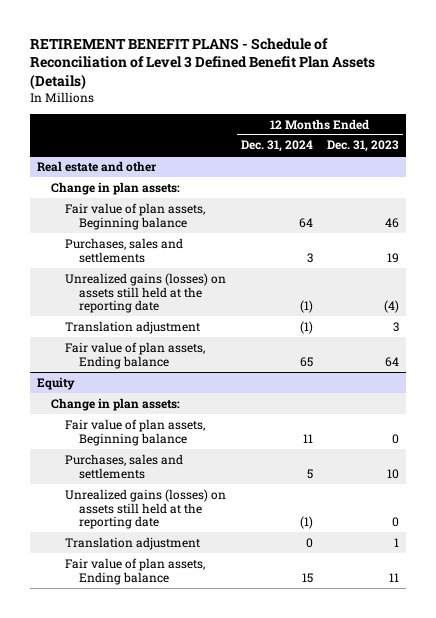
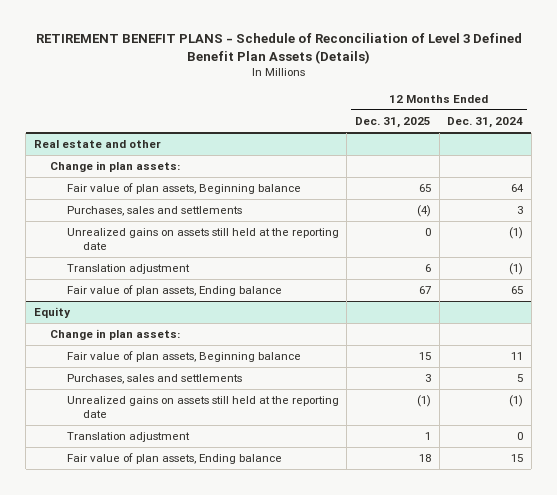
- | 12 Months Ended Dec. 31, 2024 | 12 Months Ended Dec. 31, 2023
+ | 12 Months Ended Dec. 31, 2025 | 12 Months Ended Dec. 31, 2024
@ Real estate and other
- Unrealized gains (losses) on assets still held at the reporting date | (1) | (4)
+ Unrealized gains on assets still held at the reporting date | 0 | (1)
@ Equity
- Unrealized gains (losses) on assets still held at the reporting date | (1) | 0
+ Unrealized gains on assets still held at the reporting date | (1) | (1)

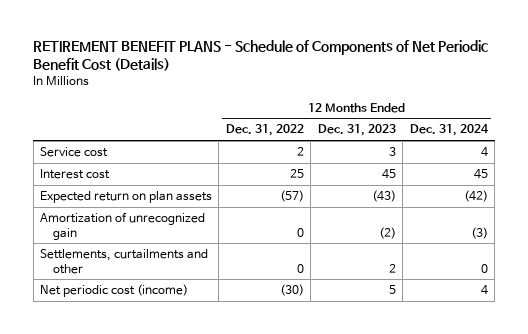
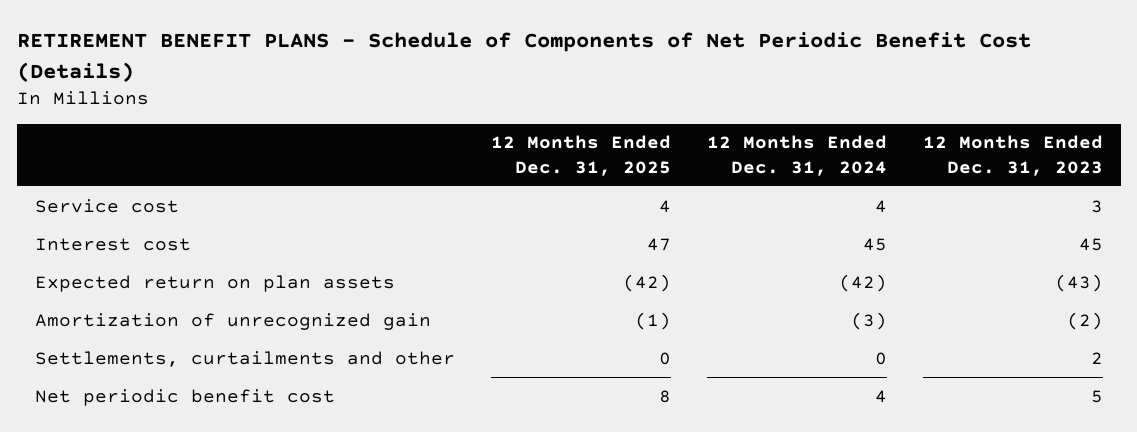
- | 12 Months Ended Dec. 31, 2022 | 12 Months Ended Dec. 31, 2023 | 12 Months Ended Dec. 31, 2024
+ | 12 Months Ended Dec. 31, 2025 | 12 Months Ended Dec. 31, 2024 | 12 Months Ended Dec. 31, 2023
- Net periodic cost (income) | (30) | 5 | 4
+ Net periodic benefit cost | 8 | 4 | 5

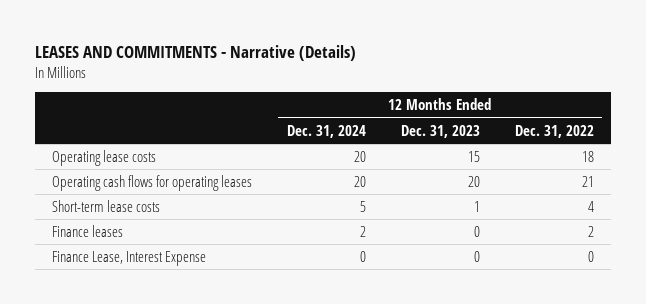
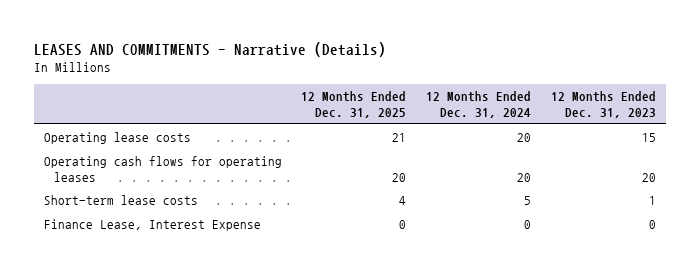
- | 12 Months Ended Dec. 31, 2024 | 12 Months Ended Dec. 31, 2023 | 12 Months Ended Dec. 31, 2022
+ | 12 Months Ended Dec. 31, 2025 | 12 Months Ended Dec. 31, 2024 | 12 Months Ended Dec. 31, 2023
- Finance leases | 2 | 0 | 2

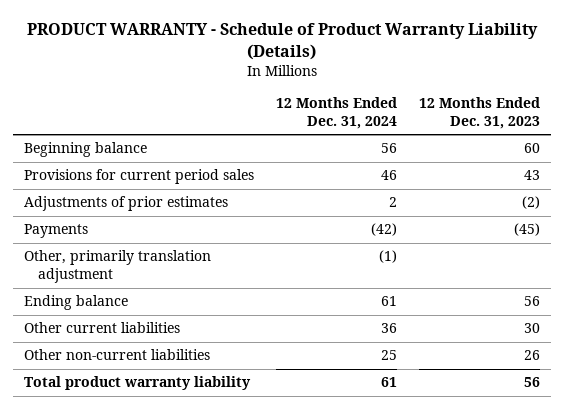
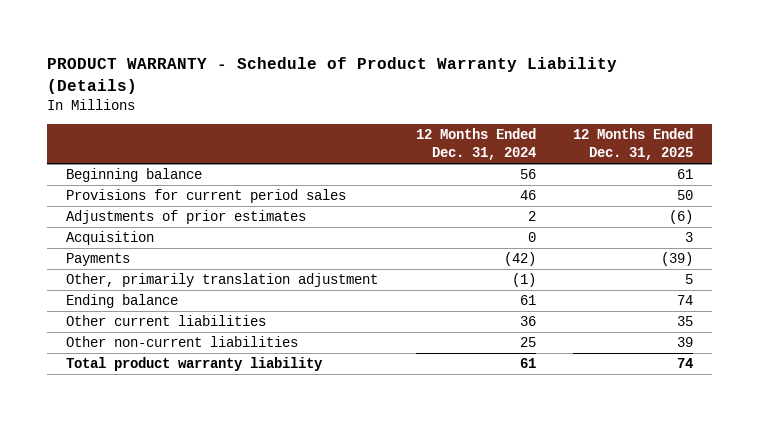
- | 12 Months Ended Dec. 31, 2024 | 12 Months Ended Dec. 31, 2023
+ | 12 Months Ended Dec. 31, 2024 | 12 Months Ended Dec. 31, 2025
+ Acquisition | 0 | 3

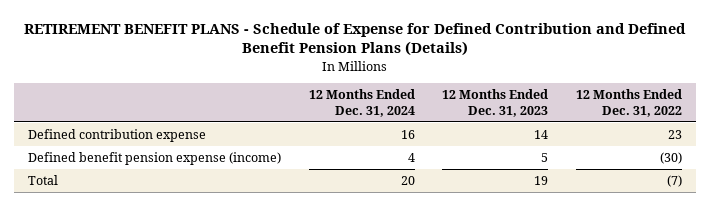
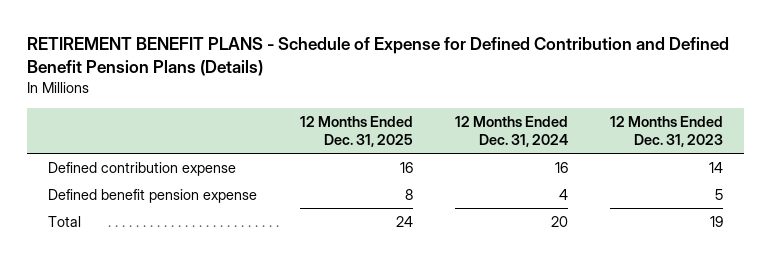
- | 12 Months Ended Dec. 31, 2024 | 12 Months Ended Dec. 31, 2023 | 12 Months Ended Dec. 31, 2022
+ | 12 Months Ended Dec. 31, 2025 | 12 Months Ended Dec. 31, 2024 | 12 Months Ended Dec. 31, 2023
- Defined benefit pension expense (income) | 4 | 5 | (30)
+ Defined benefit pension expense | 8 | 4 | 5

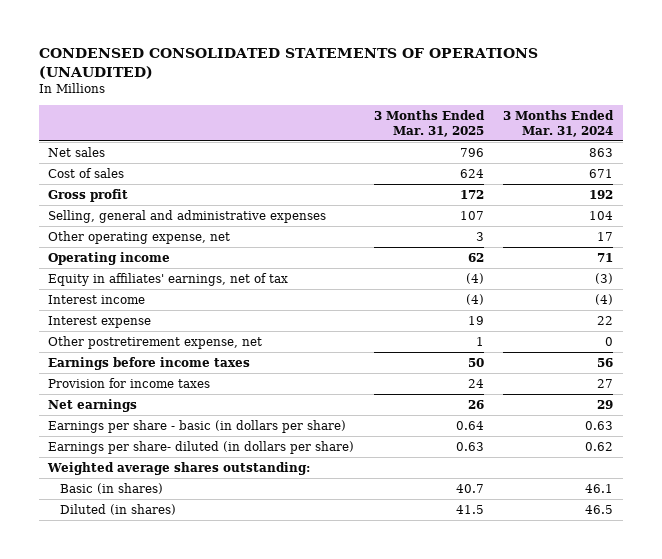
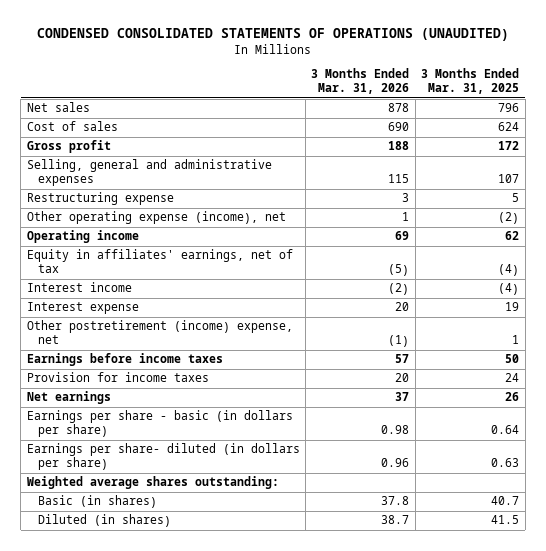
- | 3 Months Ended Mar. 31, 2025 | 3 Months Ended Mar. 31, 2024
+ | 3 Months Ended Mar. 31, 2026 | 3 Months Ended Mar. 31, 2025
- Other operating expense, net | 3 | 17
+ Restructuring expense | 3 | 5
+ Other operating expense (income), net | 1 | (2)
- Other postretirement expense, net | 1 | 0
+ Other postretirement (income) expense, net | (1) | 1

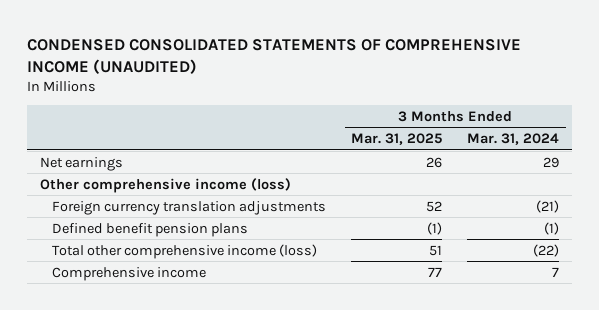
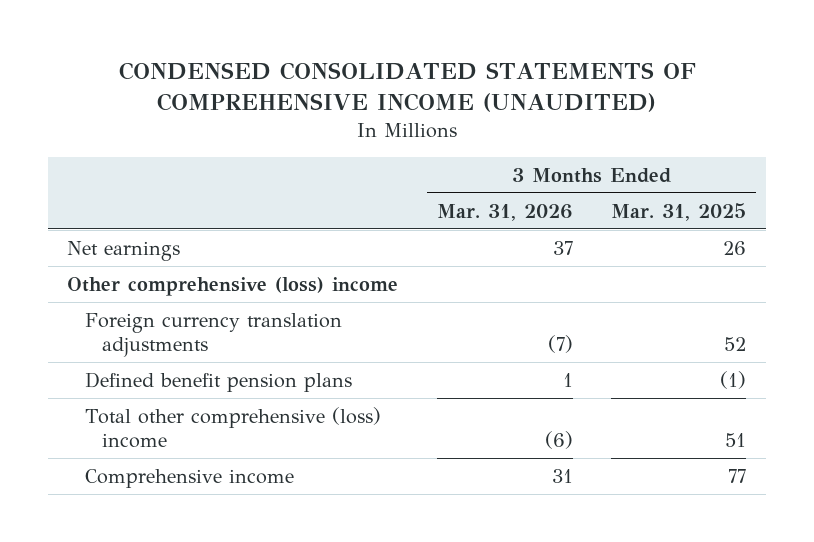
- | 3 Months Ended Mar. 31, 2025 | 3 Months Ended Mar. 31, 2024
+ | 3 Months Ended Mar. 31, 2026 | 3 Months Ended Mar. 31, 2025
- Other comprehensive income (loss)
+ Other comprehensive (loss) income
- Total other comprehensive income (loss) | 51 | (22)
+ Total other comprehensive (loss) income | (6) | 51

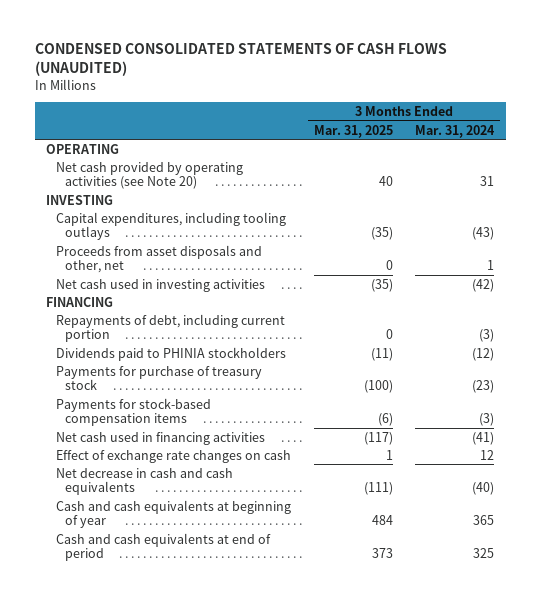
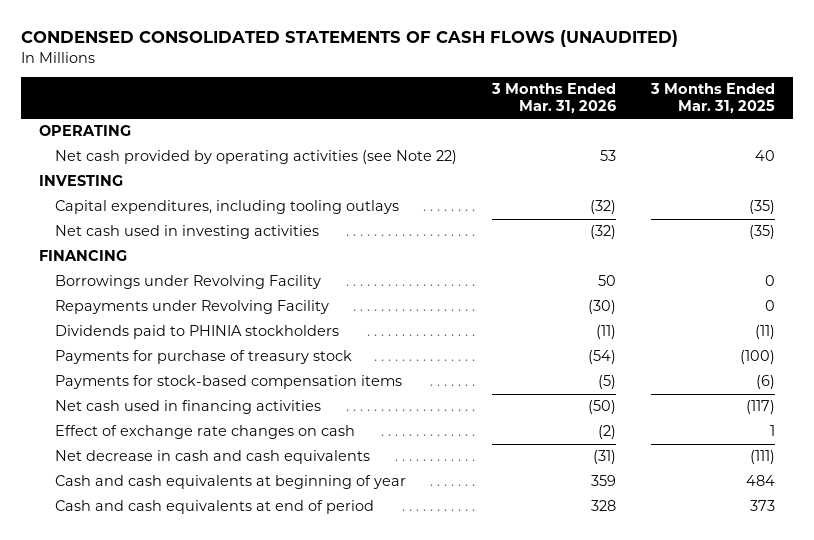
- | 3 Months Ended Mar. 31, 2025 | 3 Months Ended Mar. 31, 2024
+ | 3 Months Ended Mar. 31, 2026 | 3 Months Ended Mar. 31, 2025
- Net cash provided by operating activities (see Note 20) | 40 | 31
+ Net cash provided by operating activities (see Note 22) | 53 | 40
- Proceeds from asset disposals and other, net | 0 | 1
- Repayments of debt, including current portion | 0 | (3)
+ Borrowings under Revolving Facility | 50 | 0
+ Repayments under Revolving Facility | (30) | 0

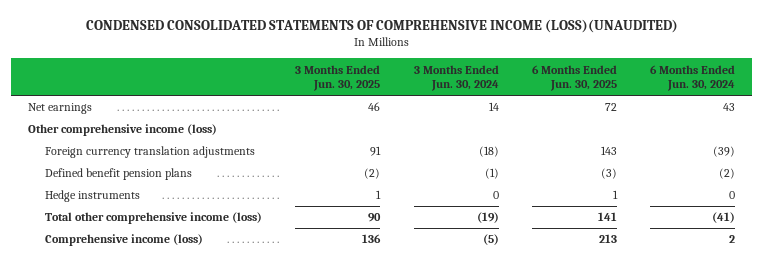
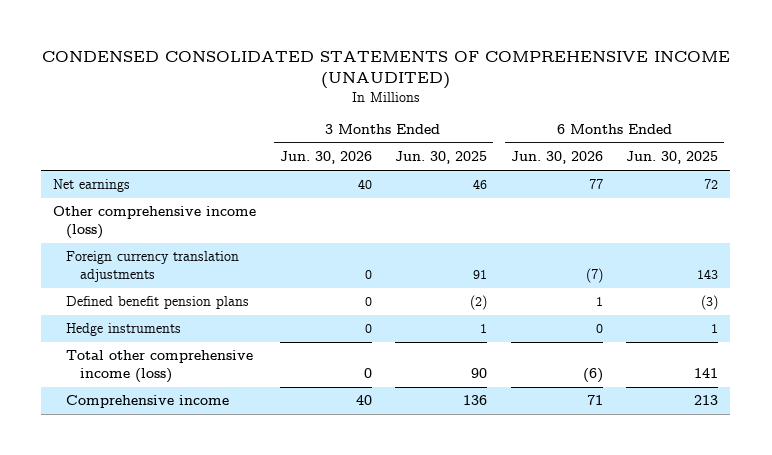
- CONDENSED CONSOLIDATED STATEMENTS OF COMPREHENSIVE INCOME (LOSS)(UNAUDITED)
+ CONDENSED CONSOLIDATED STATEMENTS OF COMPREHENSIVE INCOME (UNAUDITED)
- | 3 Months Ended Jun. 30, 2025 | 3 Months Ended Jun. 30, 2024 | 6 Months Ended Jun. 30, 2025 | 6 Months Ended Jun. 30, 2024
+ | 3 Months Ended Jun. 30, 2026 | 3 Months Ended Jun. 30, 2025 | 6 Months Ended Jun. 30, 2026 | 6 Months Ended Jun. 30, 2025
- Comprehensive income (loss) | 136 | (5) | 213 | 2
+ Comprehensive income | 40 | 136 | 71 | 213

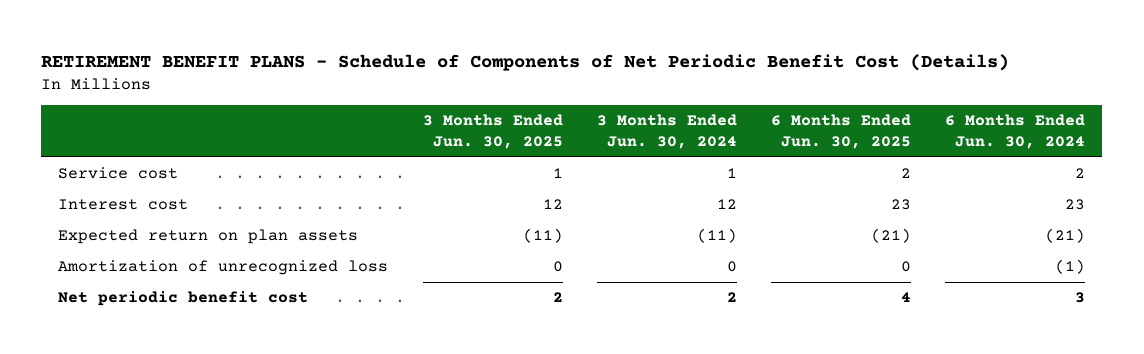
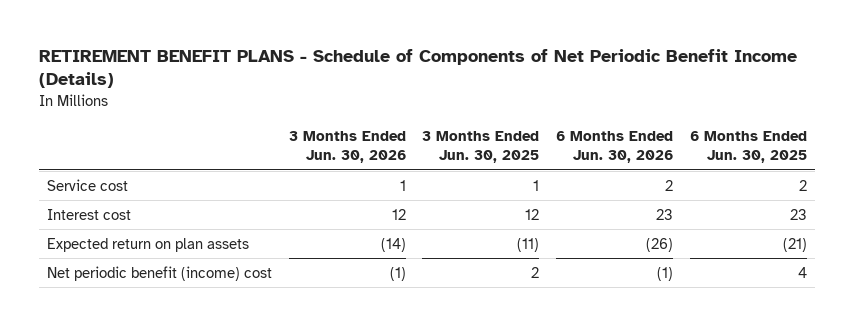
- RETIREMENT BENEFIT PLANS - Schedule of Components of Net Periodic Benefit Cost (Details)
+ RETIREMENT BENEFIT PLANS - Schedule of Components of Net Periodic Benefit Income (Details)
- | 3 Months Ended Jun. 30, 2025 | 3 Months Ended Jun. 30, 2024 | 6 Months Ended Jun. 30, 2025 | 6 Months Ended Jun. 30, 2024
+ | 3 Months Ended Jun. 30, 2026 | 3 Months Ended Jun. 30, 2025 | 6 Months Ended Jun. 30, 2026 | 6 Months Ended Jun. 30, 2025
- Amortization of unrecognized loss | 0 | 0 | 0 | (1)
- Net periodic benefit cost | 2 | 2 | 4 | 3
+ Net periodic benefit (income) cost | (1) | 2 | (1) | 4

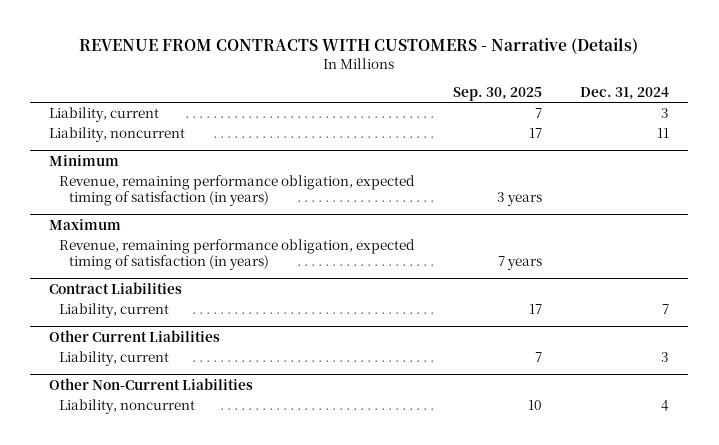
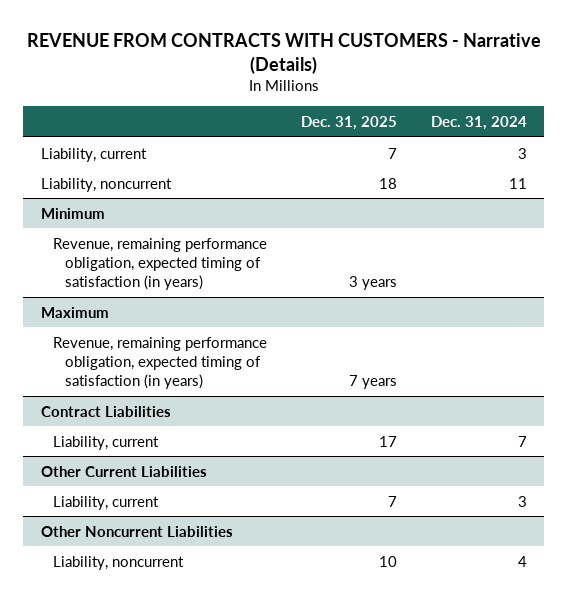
- | Sep. 30, 2025 | Dec. 31, 2024
+ | Dec. 31, 2025 | Dec. 31, 2024
- Other Non-Current Liabilities
+ Other Noncurrent Liabilities

